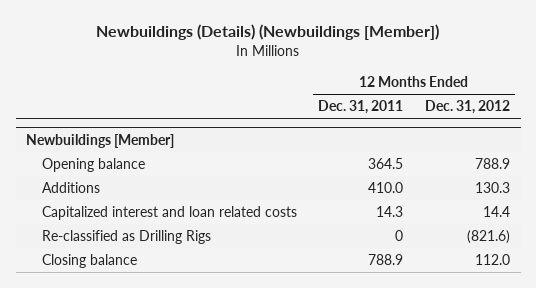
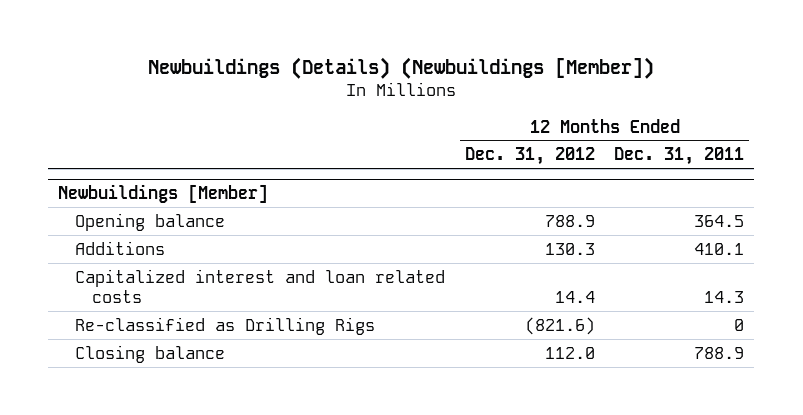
- | 12 Months Ended Dec. 31, 2011 | 12 Months Ended Dec. 31, 2012
+ | 12 Months Ended Dec. 31, 2012 | 12 Months Ended Dec. 31, 2011
@ Newbuildings [Member]
- Additions | 410.0 | 130.3
+ Additions | 130.3 | 410.1

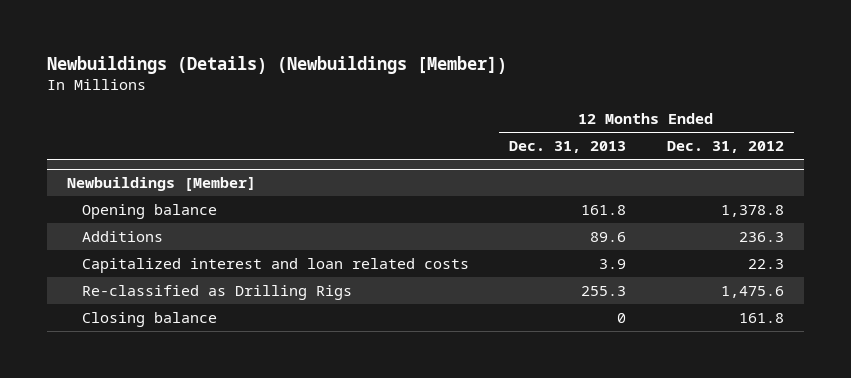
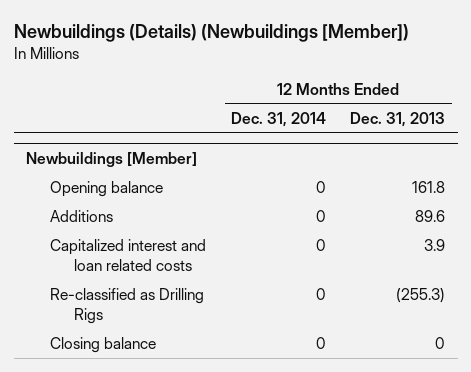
- | 12 Months Ended Dec. 31, 2013 | 12 Months Ended Dec. 31, 2012
+ | 12 Months Ended Dec. 31, 2014 | 12 Months Ended Dec. 31, 2013
@ Newbuildings [Member]
- Re-classified as Drilling Rigs | 255.3 | 1,475.6
+ Re-classified as Drilling Rigs | 0 | (255.3)

